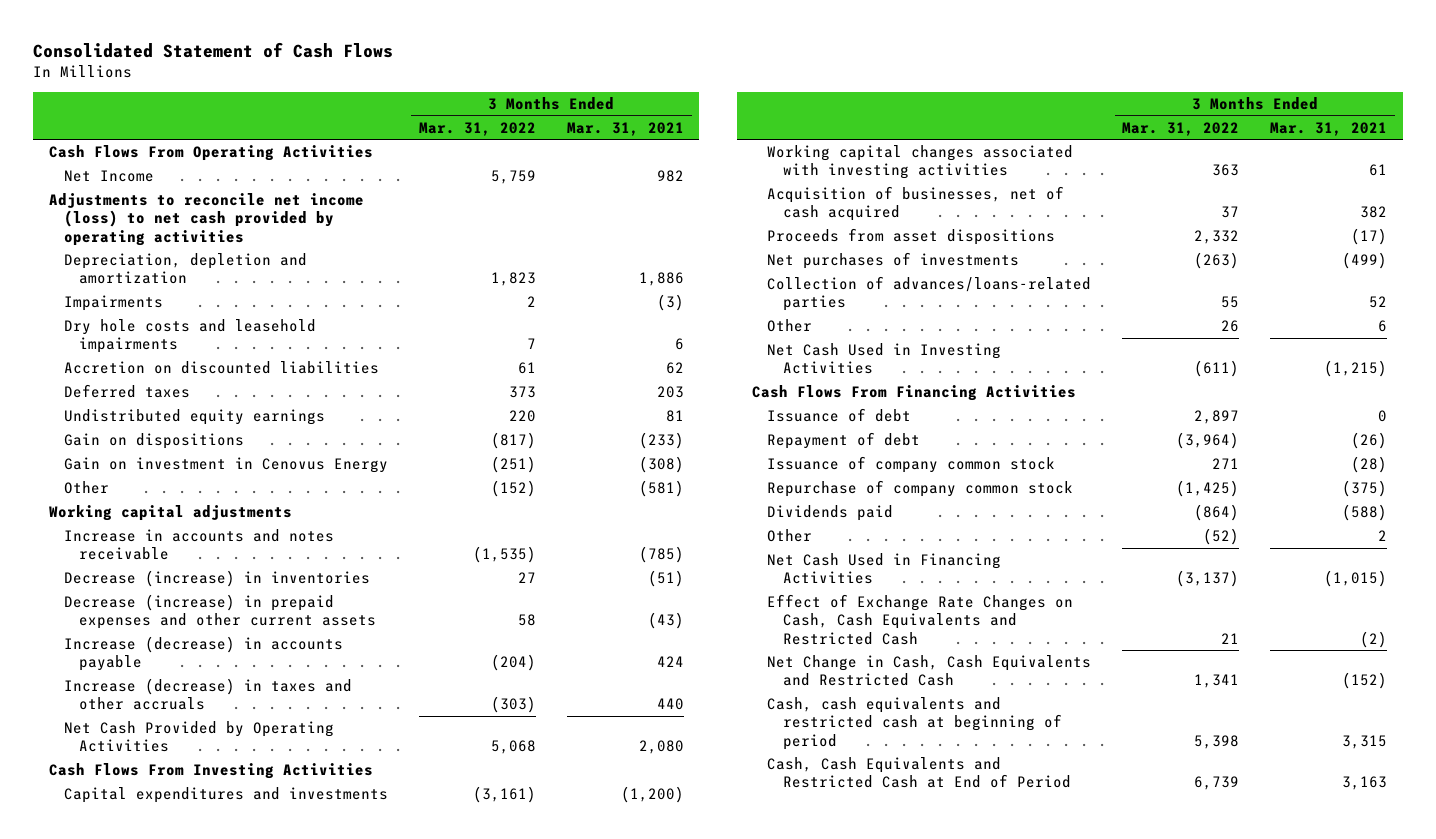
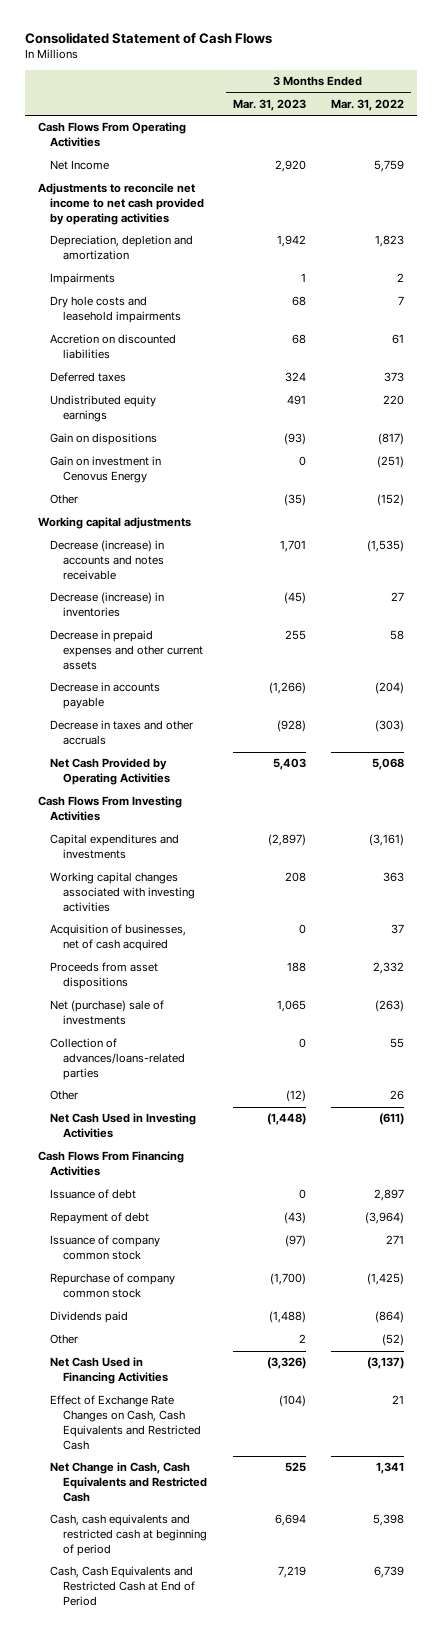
- | 3 Months Ended Mar. 31, 2022 | 3 Months Ended Mar. 31, 2021
+ | 3 Months Ended Mar. 31, 2023 | 3 Months Ended Mar. 31, 2022
- Adjustments to reconcile net income (loss) to net cash provided by operating activities
+ Adjustments to reconcile net income to net cash provided by operating activities
- Increase in accounts and notes receivable | (1,535) | (785)
+ Decrease (increase) in accounts and notes receivable | 1,701 | (1,535)
- Decrease (increase) in prepaid expenses and other current assets | 58 | (43)
- Increase (decrease) in accounts payable | (204) | 424
- Increase (decrease) in taxes and other accruals | (303) | 440
+ Decrease in prepaid expenses and other current assets | 255 | 58
+ Decrease in accounts payable | (1,266) | (204)
+ Decrease in taxes and other accruals | (928) | (303)
- Net purchases of investments | (263) | (499)
+ Net (purchase) sale of investments | 1,065 | (263)

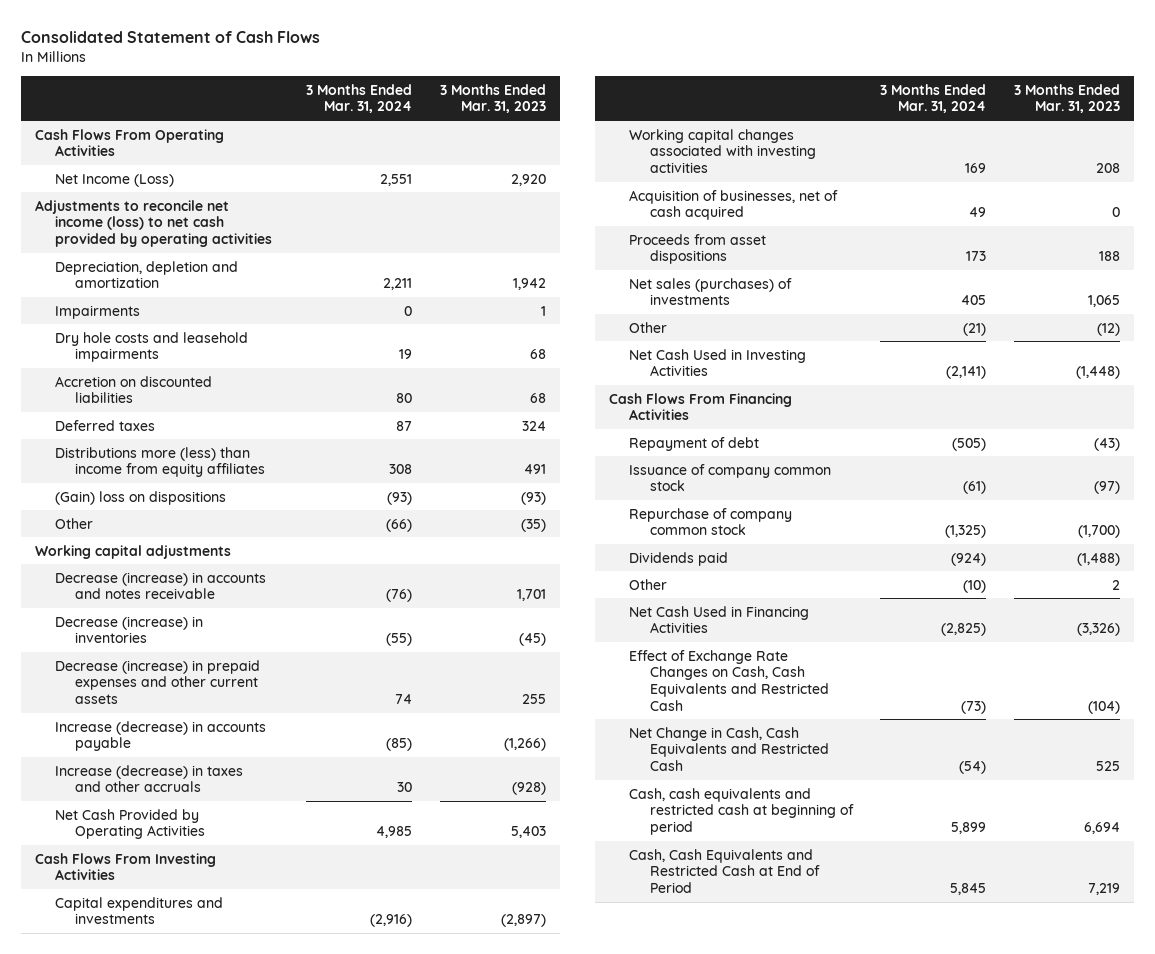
- | 3 Months Ended Mar. 31, 2023 | 3 Months Ended Mar. 31, 2022
+ | 3 Months Ended Mar. 31, 2024 | 3 Months Ended Mar. 31, 2023
- Net Income | 2,920 | 5,759
- Adjustments to reconcile net income to net cash provided by operating activities
+ Net Income (Loss) | 2,551 | 2,920
+ Adjustments to reconcile net income (loss) to net cash provided by operating activities
- Undistributed equity earnings | 491 | 220
- Gain on dispositions | (93) | (817)
- Gain on investment in Cenovus Energy | 0 | (251)
+ Distributions more (less) than income from equity affiliates | 308 | 491
+ (Gain) loss on dispositions | (93) | (93)
- Decrease in prepaid expenses and other current assets | 255 | 58
- Decrease in accounts payable | (1,266) | (204)
- Decrease in taxes and other accruals | (928) | (303)
+ Decrease (increase) in prepaid expenses and other current assets | 74 | 255
+ Increase (decrease) in accounts payable | (85) | (1,266)
+ Increase (decrease) in taxes and other accruals | 30 | (928)
- Net (purchase) sale of investments | 1,065 | (263)
- Collection of advances/loans-related parties | 0 | 55
+ Net sales (purchases) of investments | 405 | 1,065
- Issuance of debt | 0 | 2,897

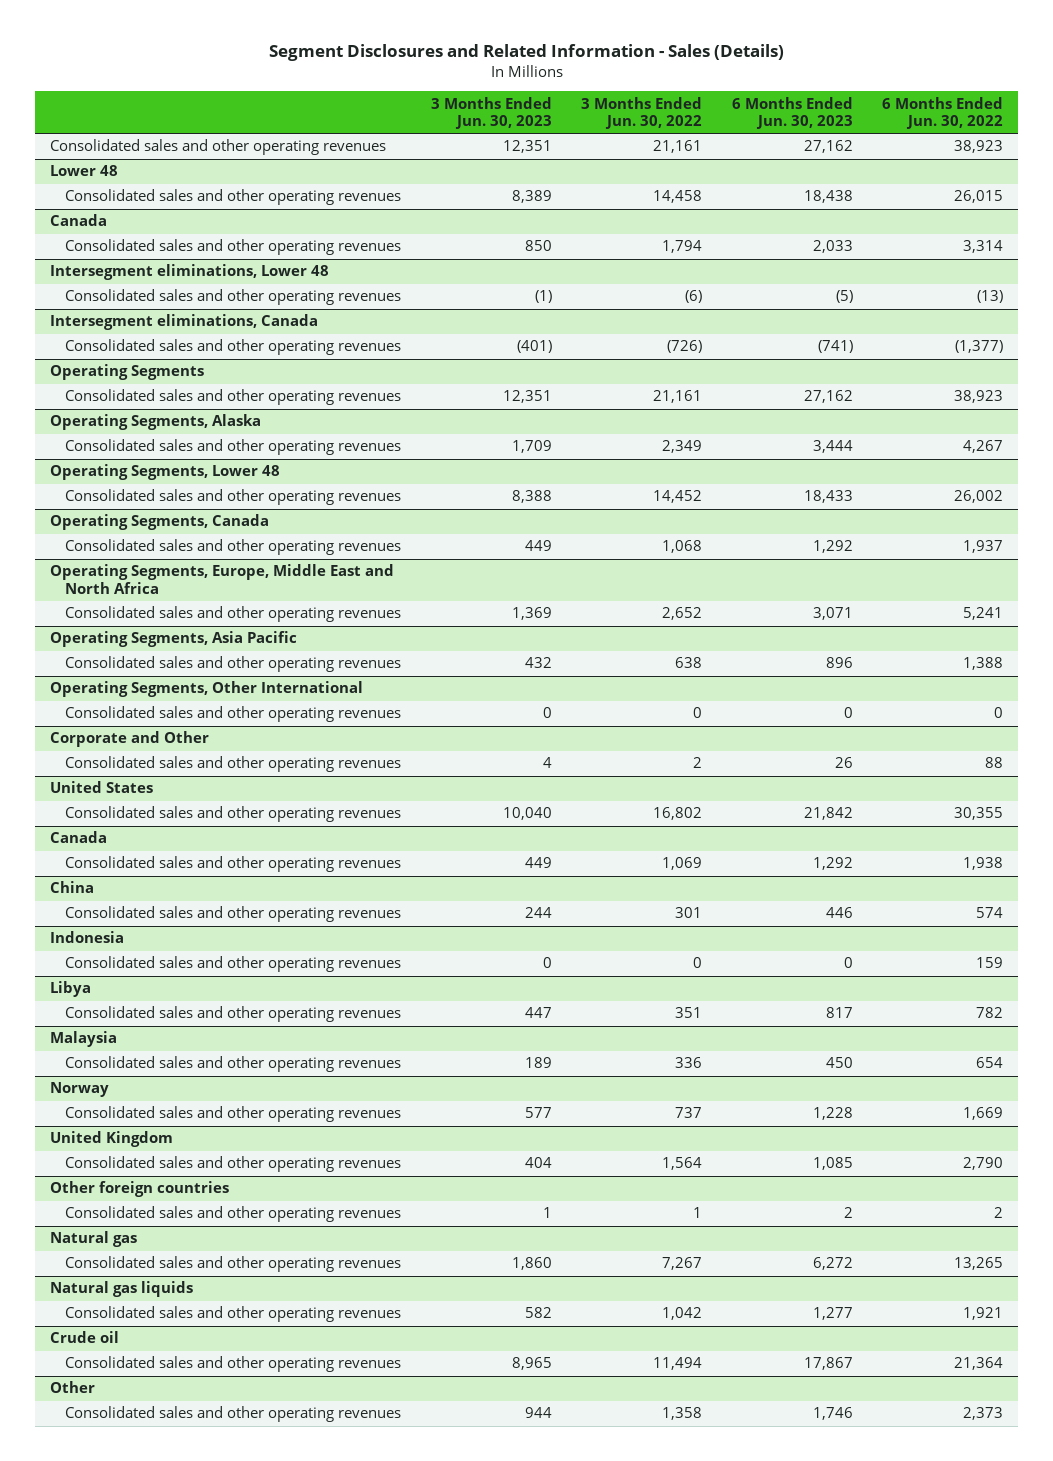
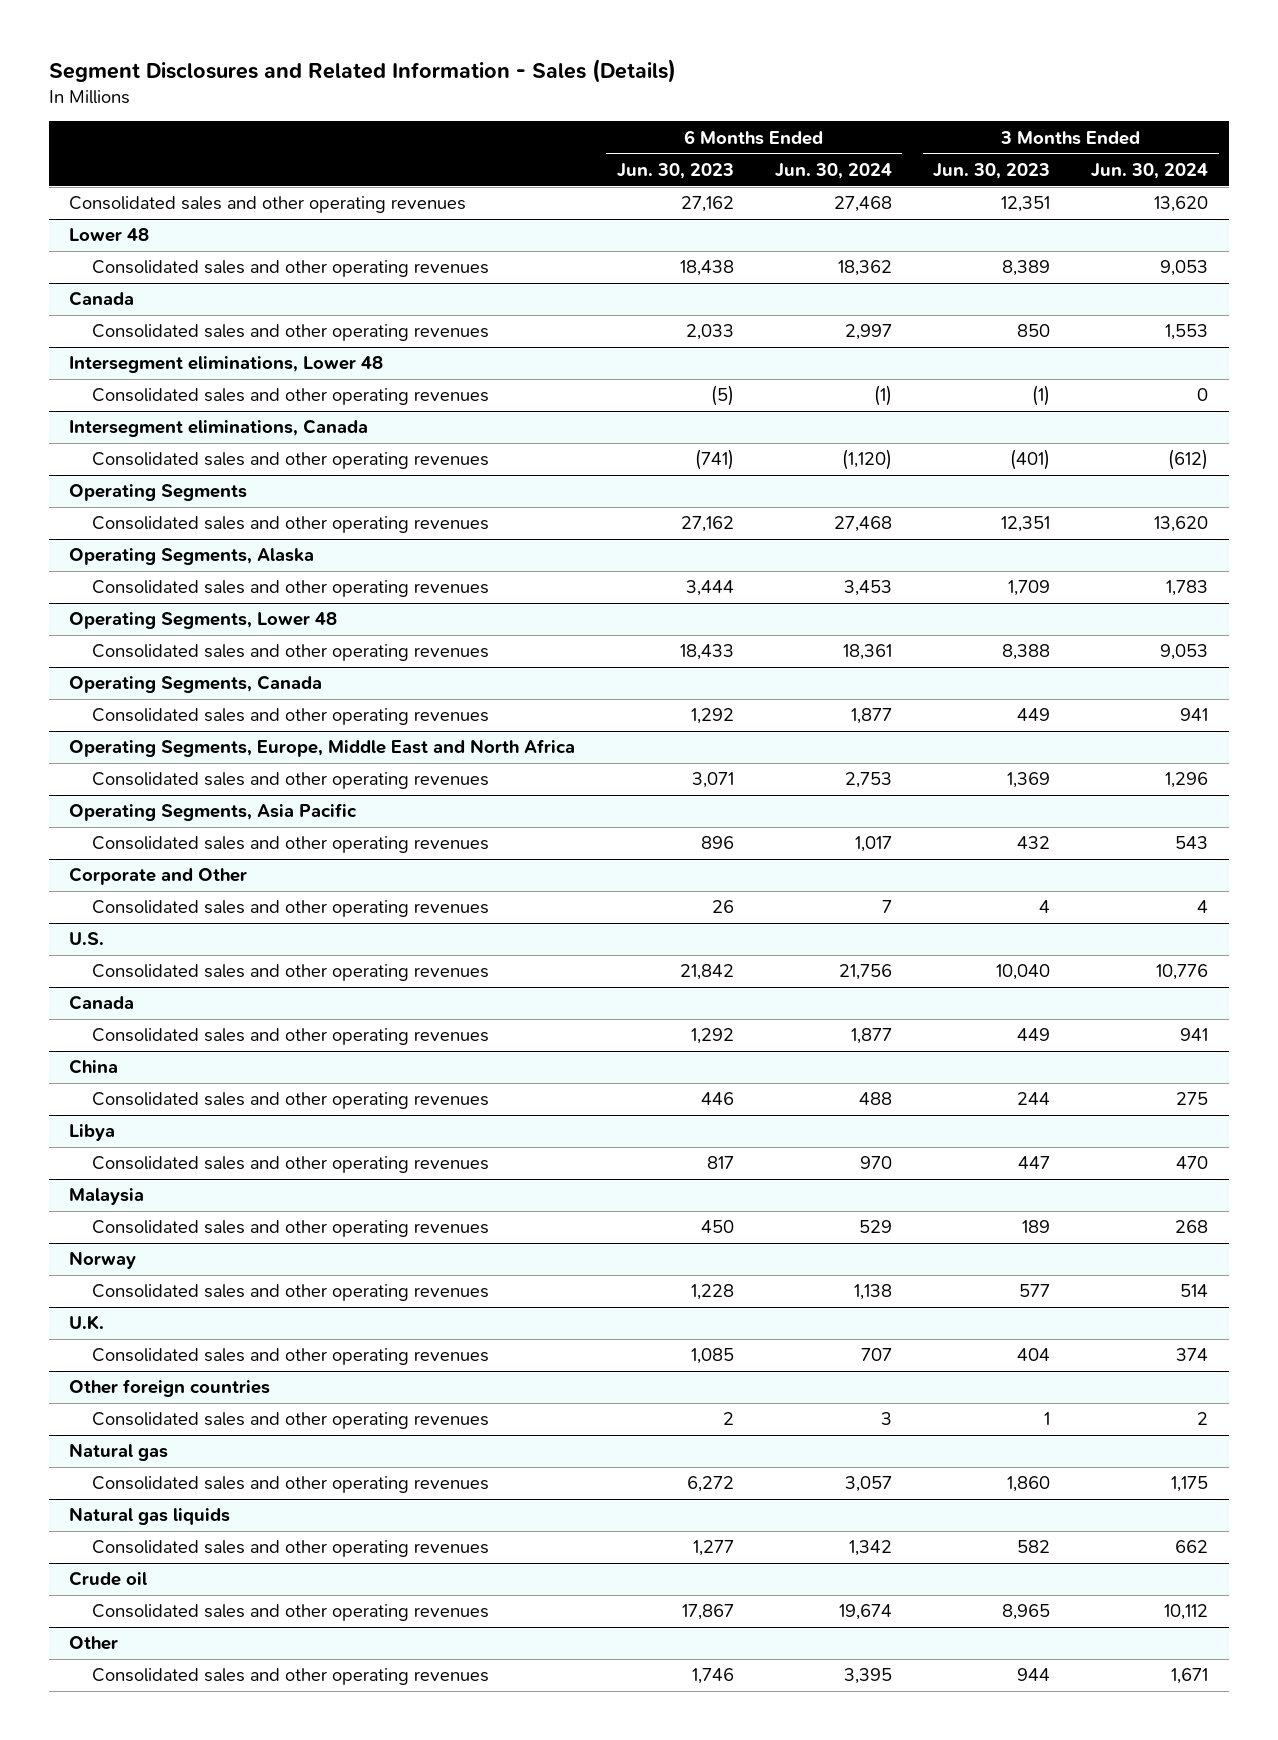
- | 3 Months Ended Jun. 30, 2023 | 3 Months Ended Jun. 30, 2022 | 6 Months Ended Jun. 30, 2023 | 6 Months Ended Jun. 30, 2022
+ | 6 Months Ended Jun. 30, 2023 | 6 Months Ended Jun. 30, 2024 | 3 Months Ended Jun. 30, 2023 | 3 Months Ended Jun. 30, 2024
- Operating Segments, Other International
- Consolidated sales and other operating revenues | 0 | 0 | 0 | 0
- United States
+ U.S.
- Indonesia
- Consolidated sales and other operating revenues | 0 | 0 | 0 | 159
- United Kingdom
+ U.K.

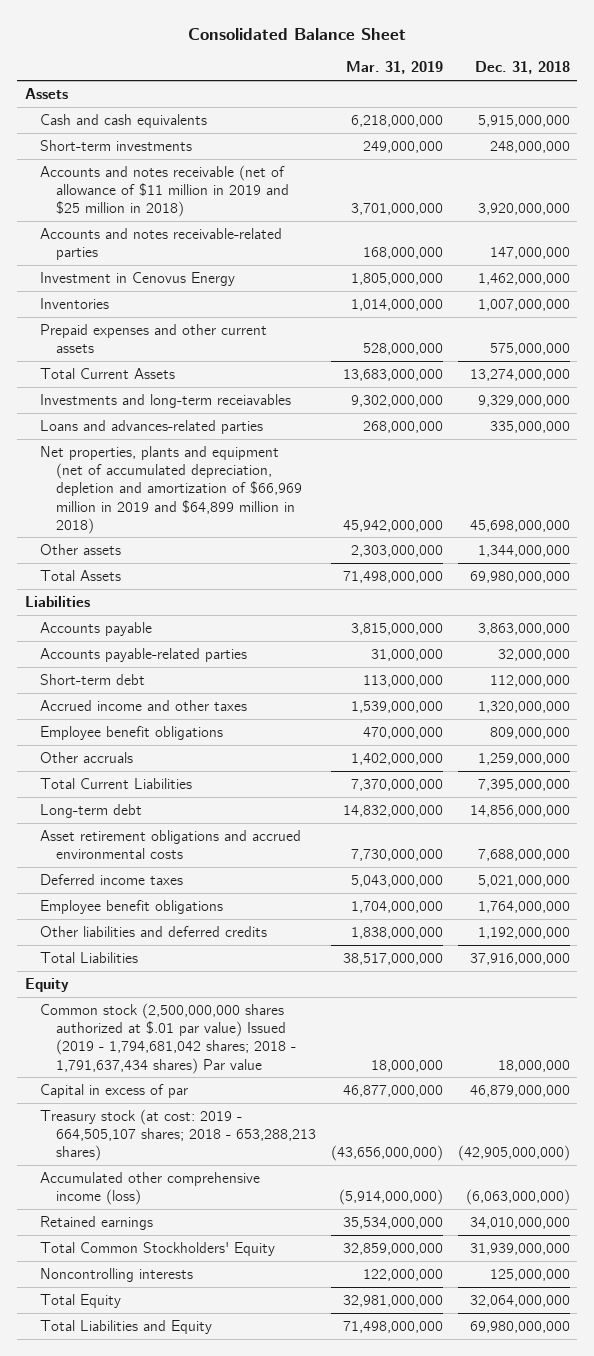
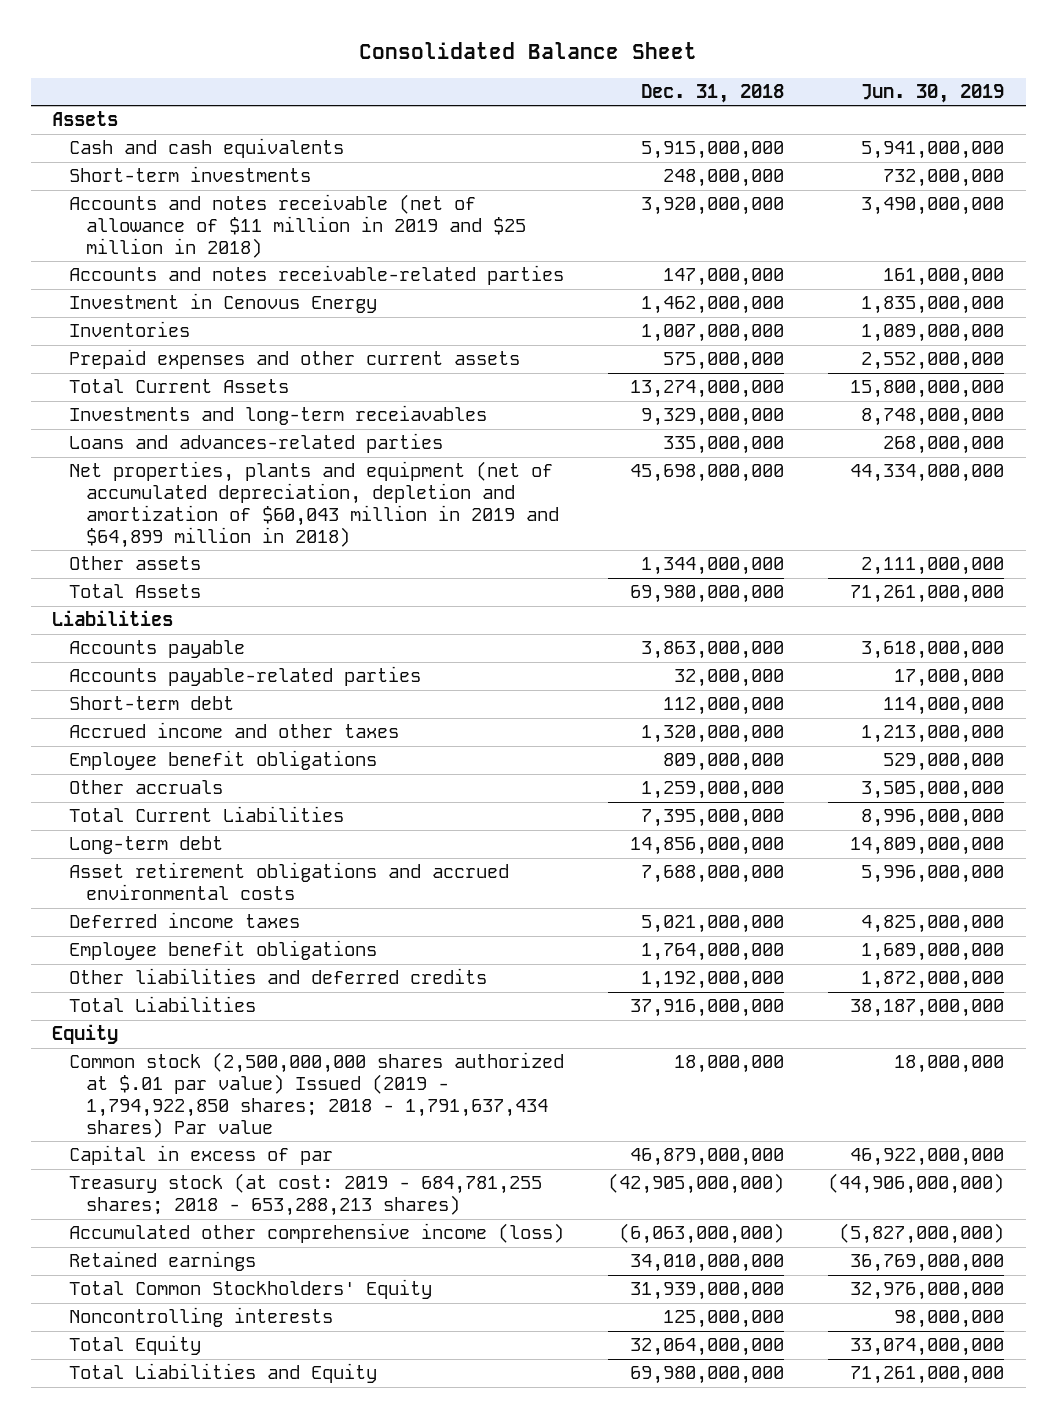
- | Mar. 31, 2019 | Dec. 31, 2018
+ | Dec. 31, 2018 | Jun. 30, 2019
- Net properties, plants and equipment (net of accumulated depreciation, depletion and amortization of $66,969 million in 2019 and $64,899 million in 2018) | 45,942,000,000 | 45,698,000,000
+ Net properties, plants and equipment (net of accumulated depreciation, depletion and amortization of $60,043 million in 2019 and $64,899 million in 2018) | 45,698,000,000 | 44,334,000,000
- Common stock (2,500,000,000 shares authorized at $.01 par value) Issued (2019 - 1,794,681,042 shares; 2018 - 1,791,637,434 shares) Par value | 18,000,000 | 18,000,000
+ Common stock (2,500,000,000 shares authorized at $.01 par value) Issued (2019 - 1,794,922,850 shares; 2018 - 1,791,637,434 shares) Par value | 18,000,000 | 18,000,000
- Treasury stock (at cost: 2019 - 664,505,107 shares; 2018 - 653,288,213 shares) | (43,656,000,000) | (42,905,000,000)
+ Treasury stock (at cost: 2019 - 684,781,255 shares; 2018 - 653,288,213 shares) | (42,905,000,000) | (44,906,000,000)

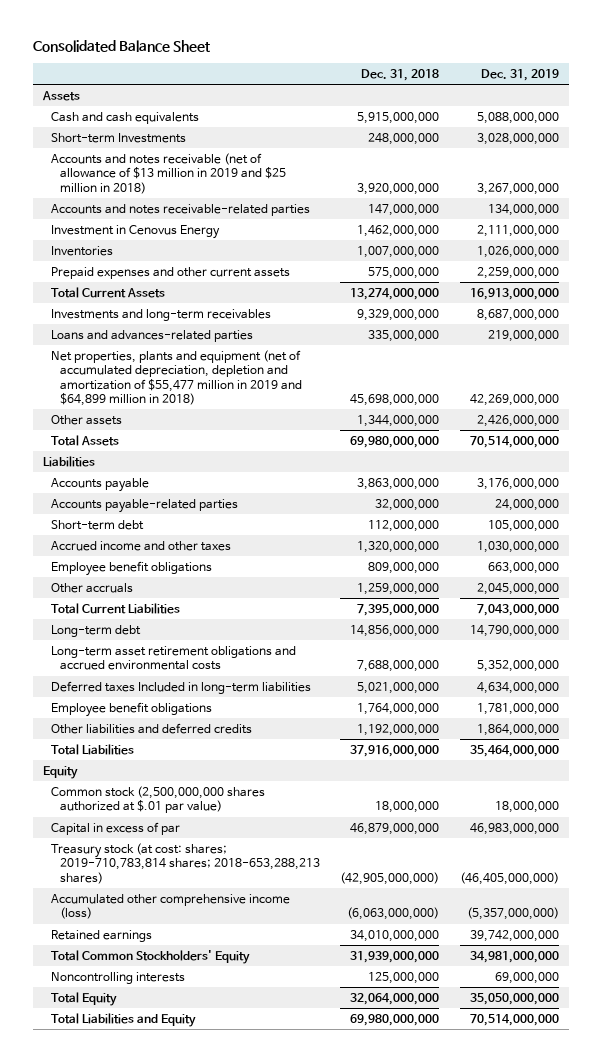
- | Dec. 31, 2018 | Jun. 30, 2019
+ | Dec. 31, 2018 | Dec. 31, 2019
- Short-term investments | 248,000,000 | 732,000,000
- Accounts and notes receivable (net of allowance of $11 million in 2019 and $25 million in 2018) | 3,920,000,000 | 3,490,000,000
+ Short-term Investments | 248,000,000 | 3,028,000,000
+ Accounts and notes receivable (net of allowance of $13 million in 2019 and $25 million in 2018) | 3,920,000,000 | 3,267,000,000
- Investments and long-term receiavables | 9,329,000,000 | 8,748,000,000
+ Investments and long-term receivables | 9,329,000,000 | 8,687,000,000
- Net properties, plants and equipment (net of accumulated depreciation, depletion and amortization of $60,043 million in 2019 and $64,899 million in 2018) | 45,698,000,000 | 44,334,000,000
+ Net properties, plants and equipment (net of accumulated depreciation, depletion and amortization of $55,477 million in 2019 and $64,899 million in 2018) | 45,698,000,000 | 42,269,000,000
- Asset retirement obligations and accrued environmental costs | 7,688,000,000 | 5,996,000,000
- Deferred income taxes | 5,021,000,000 | 4,825,000,000
+ Long-term asset retirement obligations and accrued environmental costs | 7,688,000,000 | 5,352,000,000
+ Deferred taxes Included in long-term liabilities | 5,021,000,000 | 4,634,000,000
- Common stock (2,500,000,000 shares authorized at $.01 par value) Issued (2019 - 1,794,922,850 shares; 2018 - 1,791,637,434 shares) Par value | 18,000,000 | 18,000,000
+ Common stock (2,500,000,000 shares authorized at $.01 par value) | 18,000,000 | 18,000,000
- Treasury stock (at cost: 2019 - 684,781,255 shares; 2018 - 653,288,213 shares) | (42,905,000,000) | (44,906,000,000)
+ Treasury stock (at cost: shares; 2019-710,783,814 shares; 2018-653,288,213 shares) | (42,905,000,000) | (46,405,000,000)

